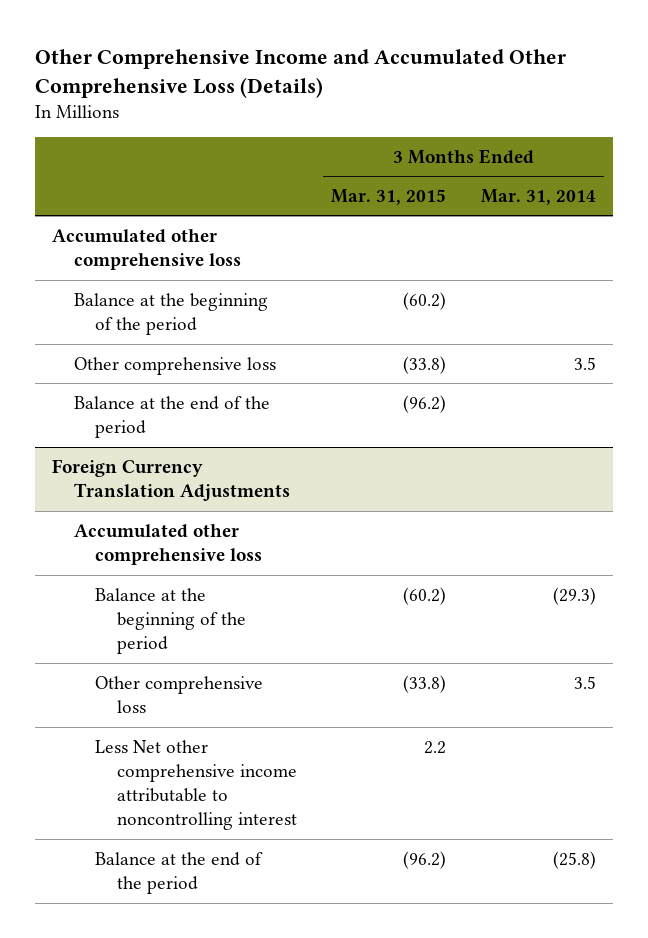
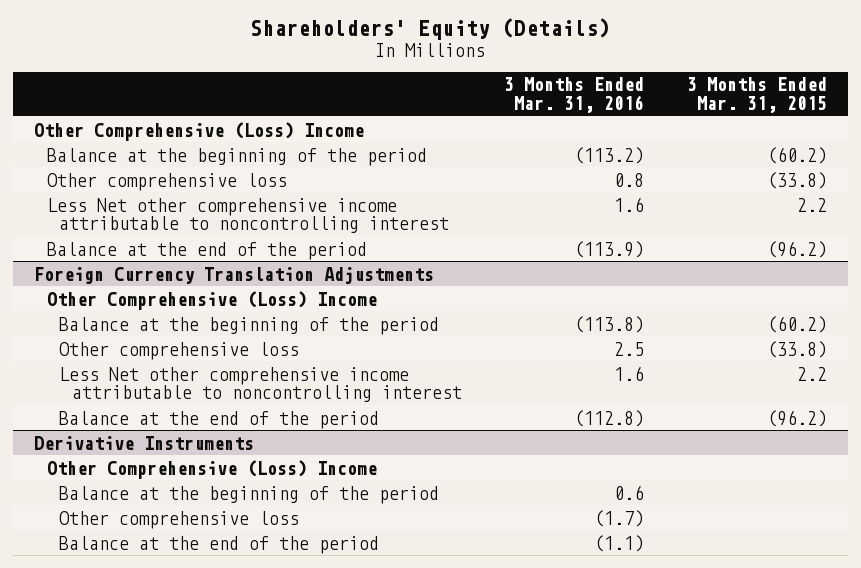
- Other Comprehensive Income and Accumulated Other Comprehensive Loss (Details)
+ Shareholders' Equity (Details)
- | 3 Months Ended Mar. 31, 2015 | 3 Months Ended Mar. 31, 2014
+ | 3 Months Ended Mar. 31, 2016 | 3 Months Ended Mar. 31, 2015
- Accumulated other comprehensive loss
+ Other Comprehensive (Loss) Income
+ Less Net other comprehensive income attributable to noncontrolling interest | 1.6 | 2.2
@ Foreign Currency Translation Adjustments
- Accumulated other comprehensive loss
+ Other Comprehensive (Loss) Income
+ Derivative Instruments
+ Other Comprehensive (Loss) Income
+ Balance at the beginning of the period | 0.6 |
+ Other comprehensive loss | (1.7) |
+ Balance at the end of the period | (1.1) |

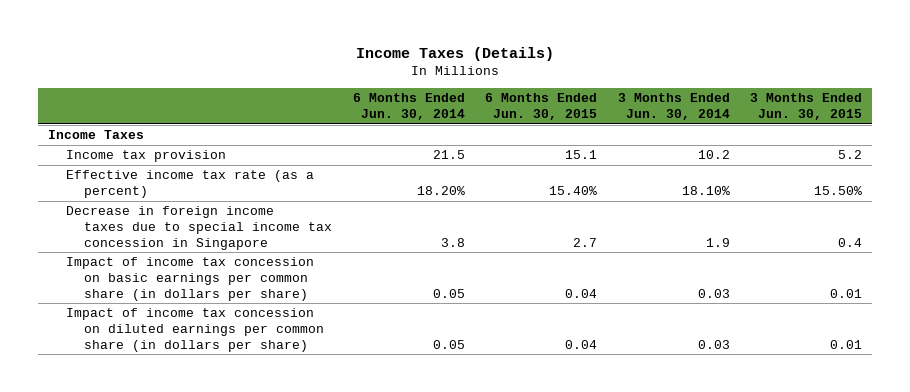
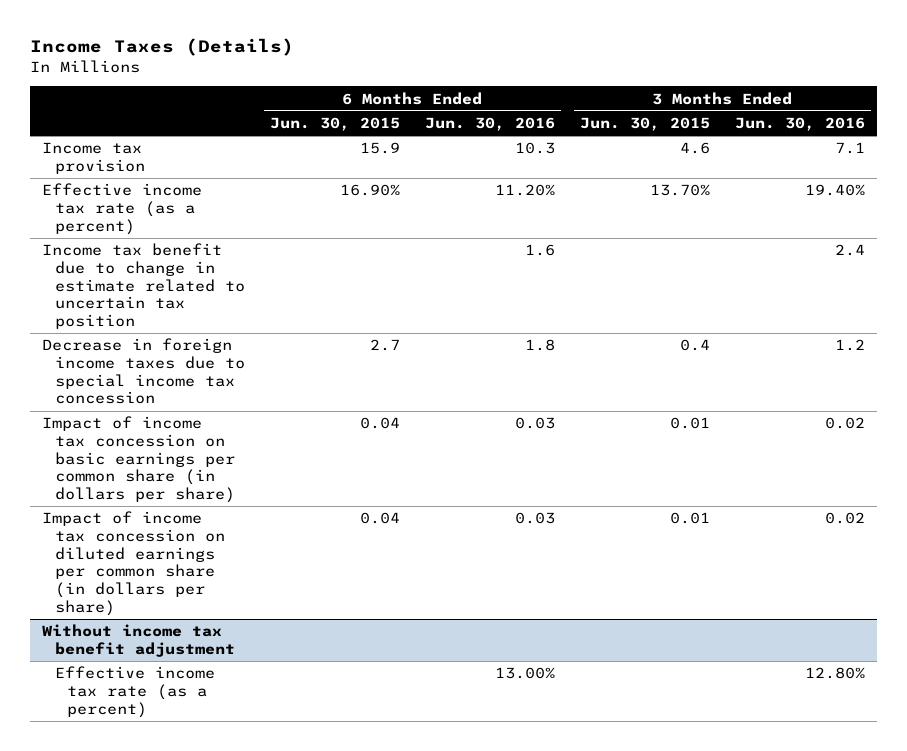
- | 6 Months Ended Jun. 30, 2014 | 6 Months Ended Jun. 30, 2015 | 3 Months Ended Jun. 30, 2014 | 3 Months Ended Jun. 30, 2015
+ | 6 Months Ended Jun. 30, 2015 | 6 Months Ended Jun. 30, 2016 | 3 Months Ended Jun. 30, 2015 | 3 Months Ended Jun. 30, 2016
- Income Taxes
- Income tax provision | 21.5 | 15.1 | 10.2 | 5.2
- Effective income tax rate (as a percent) | 18.20% | 15.40% | 18.10% | 15.50%
- Decrease in foreign income taxes due to special income tax concession in Singapore | 3.8 | 2.7 | 1.9 | 0.4
+ Income tax provision | 15.9 | 10.3 | 4.6 | 7.1
+ Effective income tax rate (as a percent) | 16.90% | 11.20% | 13.70% | 19.40%
+ Income tax benefit due to change in estimate related to uncertain tax position | | 1.6 | | 2.4
+ Decrease in foreign income taxes due to special income tax concession | 2.7 | 1.8 | 0.4 | 1.2
+ Without income tax benefit adjustment
+ Effective income tax rate (as a percent) | | 13.00% | | 12.80%

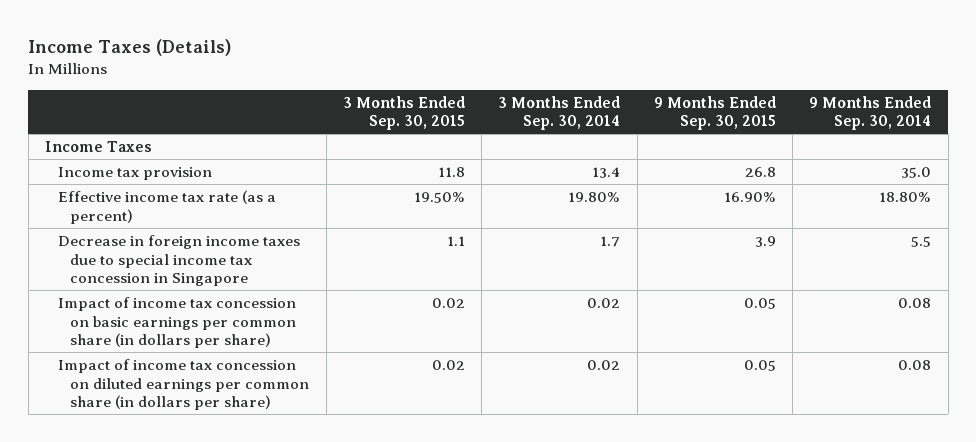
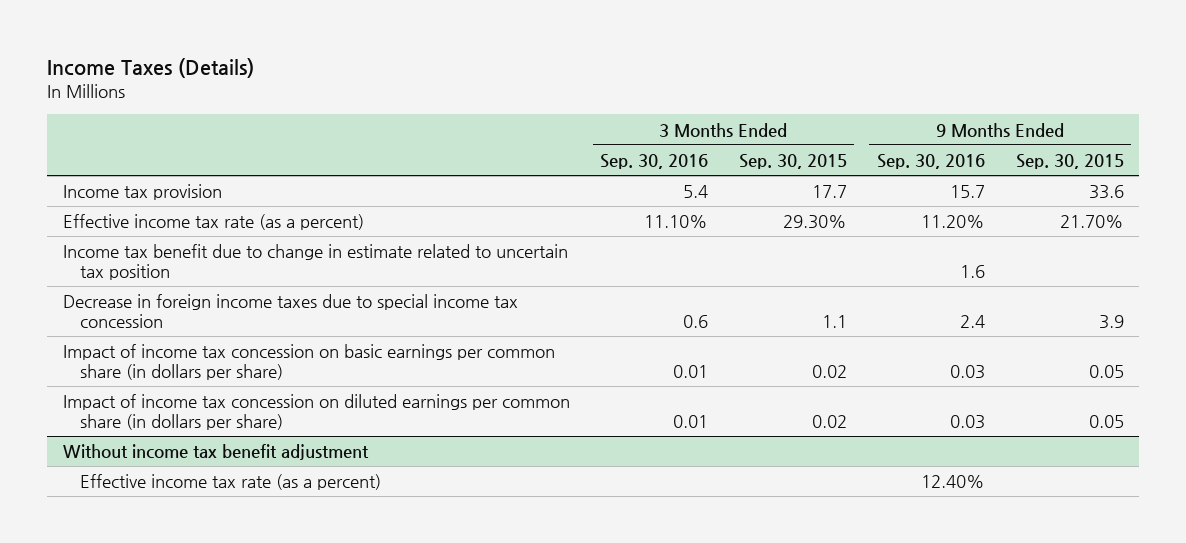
- | 3 Months Ended Sep. 30, 2015 | 3 Months Ended Sep. 30, 2014 | 9 Months Ended Sep. 30, 2015 | 9 Months Ended Sep. 30, 2014
+ | 3 Months Ended Sep. 30, 2016 | 3 Months Ended Sep. 30, 2015 | 9 Months Ended Sep. 30, 2016 | 9 Months Ended Sep. 30, 2015
- Income Taxes
- Income tax provision | 11.8 | 13.4 | 26.8 | 35.0
- Effective income tax rate (as a percent) | 19.50% | 19.80% | 16.90% | 18.80%
- Decrease in foreign income taxes due to special income tax concession in Singapore | 1.1 | 1.7 | 3.9 | 5.5
+ Income tax provision | 5.4 | 17.7 | 15.7 | 33.6
+ Effective income tax rate (as a percent) | 11.10% | 29.30% | 11.20% | 21.70%
+ Income tax benefit due to change in estimate related to uncertain tax position | | | 1.6 |
+ Decrease in foreign income taxes due to special income tax concession | 0.6 | 1.1 | 2.4 | 3.9
+ Without income tax benefit adjustment
+ Effective income tax rate (as a percent) | | | 12.40% |

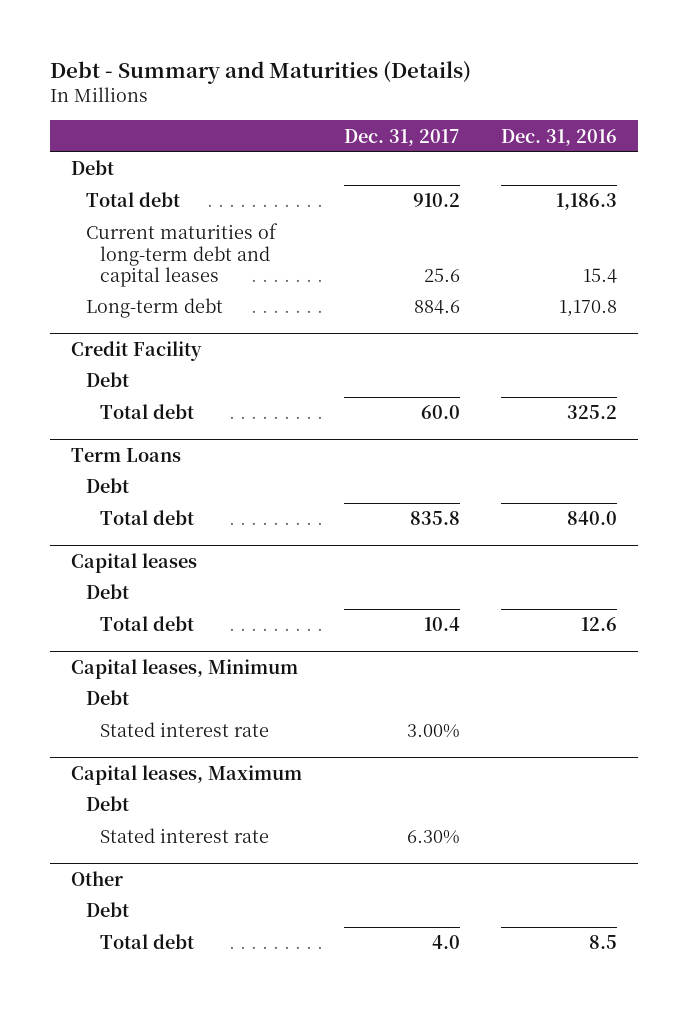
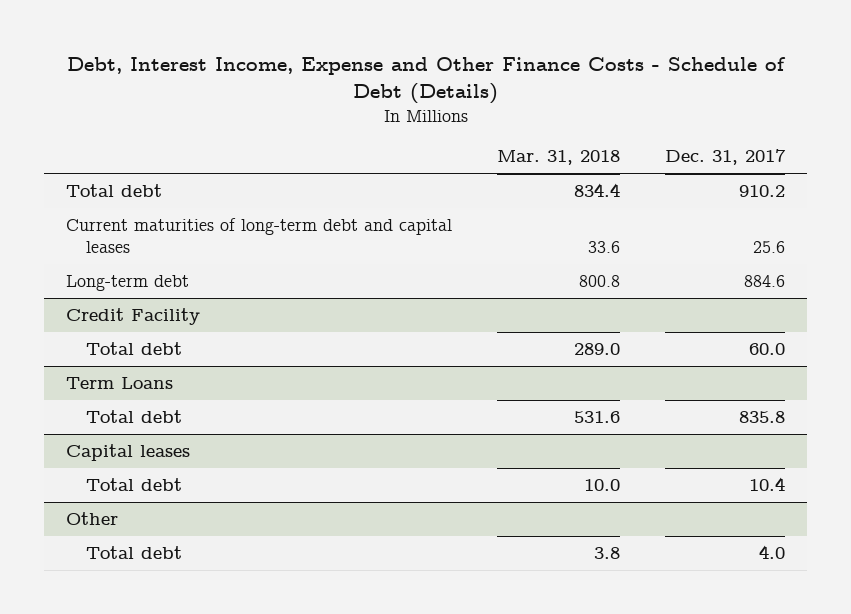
- Debt - Summary and Maturities (Details)
+ Debt, Interest Income, Expense and Other Finance Costs - Schedule of Debt (Details)
- | Dec. 31, 2017 | Dec. 31, 2016
+ | Mar. 31, 2018 | Dec. 31, 2017
- Debt
@ Credit Facility
- Debt
@ Term Loans
- Debt
@ Capital leases
- Debt
- Capital leases, Minimum
- Debt
- Stated interest rate | 3.00% |
- Capital leases, Maximum
- Debt
- Stated interest rate | 6.30% |
@ Other
- Debt

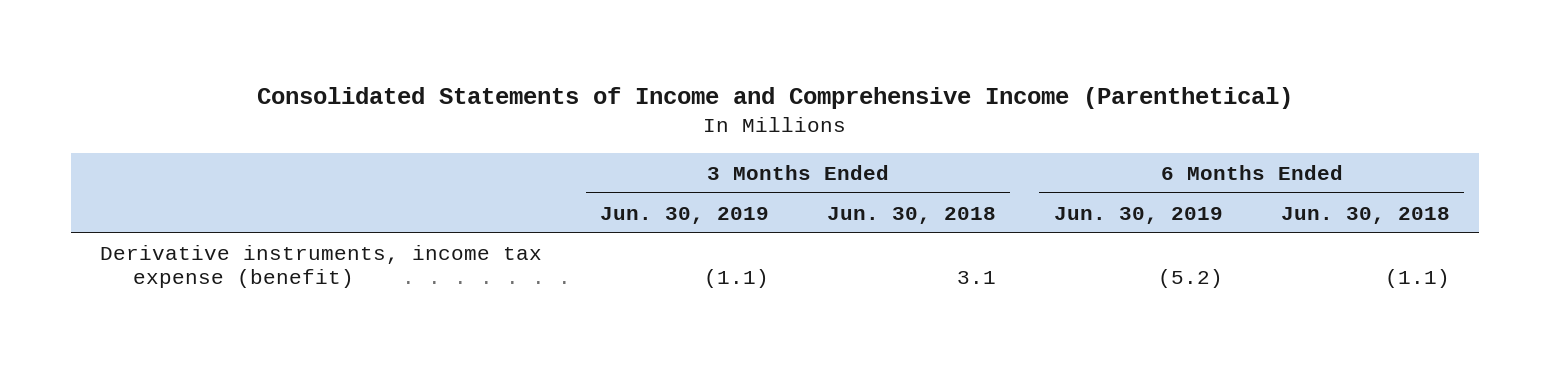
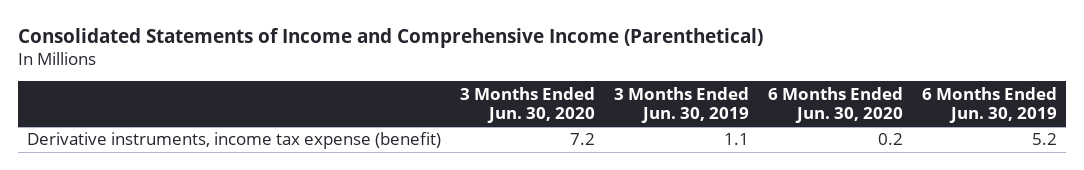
- | 3 Months Ended Jun. 30, 2019 | 3 Months Ended Jun. 30, 2018 | 6 Months Ended Jun. 30, 2019 | 6 Months Ended Jun. 30, 2018
+ | 3 Months Ended Jun. 30, 2020 | 3 Months Ended Jun. 30, 2019 | 6 Months Ended Jun. 30, 2020 | 6 Months Ended Jun. 30, 2019
- Derivative instruments, income tax expense (benefit) | (1.1) | 3.1 | (5.2) | (1.1)
+ Derivative instruments, income tax expense (benefit) | 7.2 | 1.1 | 0.2 | 5.2

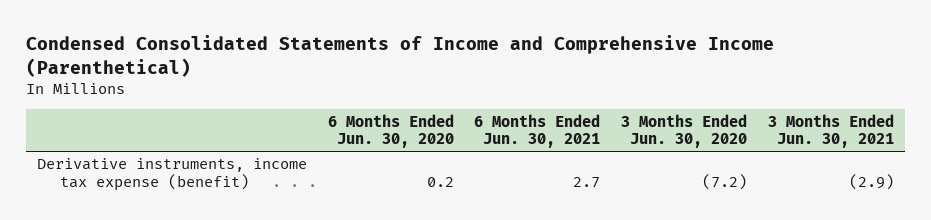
- Consolidated Statements of Income and Comprehensive Income (Parenthetical)
+ Condensed Consolidated Statements of Income and Comprehensive Income (Parenthetical)
- | 3 Months Ended Jun. 30, 2020 | 3 Months Ended Jun. 30, 2019 | 6 Months Ended Jun. 30, 2020 | 6 Months Ended Jun. 30, 2019
+ | 6 Months Ended Jun. 30, 2020 | 6 Months Ended Jun. 30, 2021 | 3 Months Ended Jun. 30, 2020 | 3 Months Ended Jun. 30, 2021
- Derivative instruments, income tax expense (benefit) | 7.2 | 1.1 | 0.2 | 5.2
+ Derivative instruments, income tax expense (benefit) | 0.2 | 2.7 | (7.2) | (2.9)

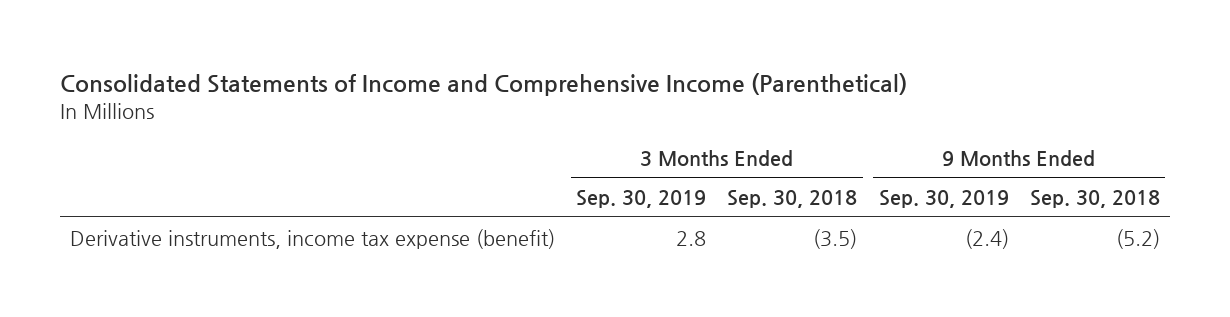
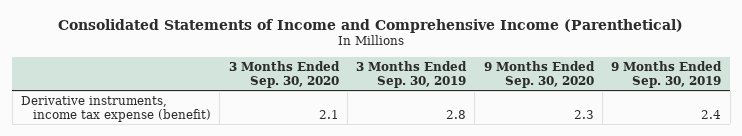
- | 3 Months Ended Sep. 30, 2019 | 3 Months Ended Sep. 30, 2018 | 9 Months Ended Sep. 30, 2019 | 9 Months Ended Sep. 30, 2018
+ | 3 Months Ended Sep. 30, 2020 | 3 Months Ended Sep. 30, 2019 | 9 Months Ended Sep. 30, 2020 | 9 Months Ended Sep. 30, 2019
- Derivative instruments, income tax expense (benefit) | 2.8 | (3.5) | (2.4) | (5.2)
+ Derivative instruments, income tax expense (benefit) | 2.1 | 2.8 | 2.3 | 2.4

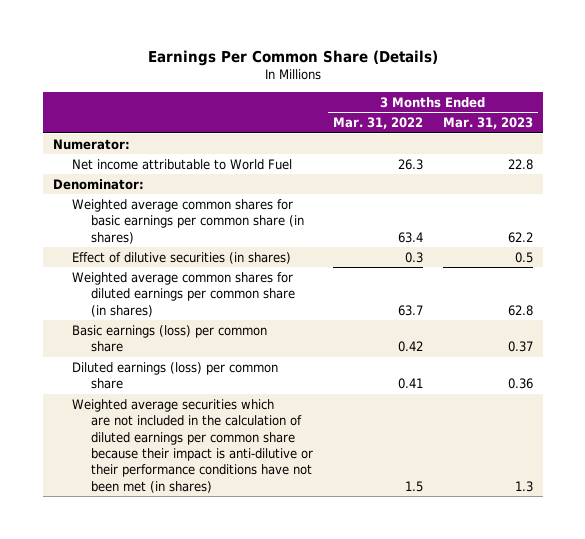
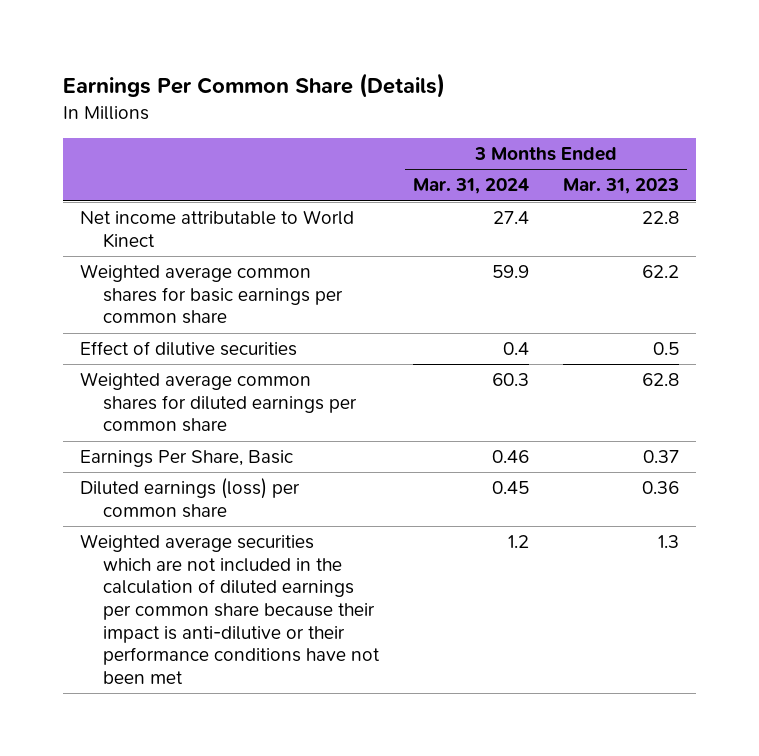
- | 3 Months Ended Mar. 31, 2022 | 3 Months Ended Mar. 31, 2023
+ | 3 Months Ended Mar. 31, 2024 | 3 Months Ended Mar. 31, 2023
- Numerator:
- Net income attributable to World Fuel | 26.3 | 22.8
- Denominator:
- Weighted average common shares for basic earnings per common share (in shares) | 63.4 | 62.2
- Effect of dilutive securities (in shares) | 0.3 | 0.5
- Weighted average common shares for diluted earnings per common share (in shares) | 63.7 | 62.8
- Basic earnings (loss) per common share | 0.42 | 0.37
+ Net income attributable to World Kinect | 27.4 | 22.8
+ Weighted average common shares for basic earnings per common share | 59.9 | 62.2
+ Effect of dilutive securities | 0.4 | 0.5
+ Weighted average common shares for diluted earnings per common share | 60.3 | 62.8
+ Earnings Per Share, Basic | 0.46 | 0.37
- Weighted average securities which are not included in the calculation of diluted earnings per common share because their impact is anti-dilutive or their performance conditions have not been met (in shares) | 1.5 | 1.3
+ Weighted average securities which are not included in the calculation of diluted earnings per common share because their impact is anti-dilutive or their performance conditions have not been met | 1.2 | 1.3

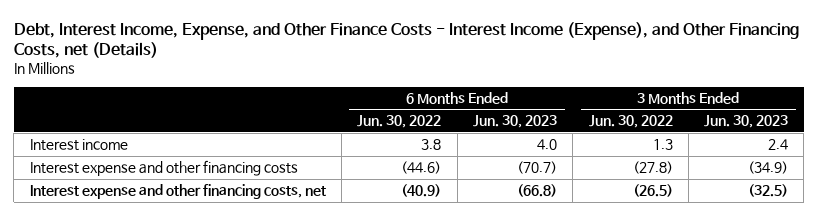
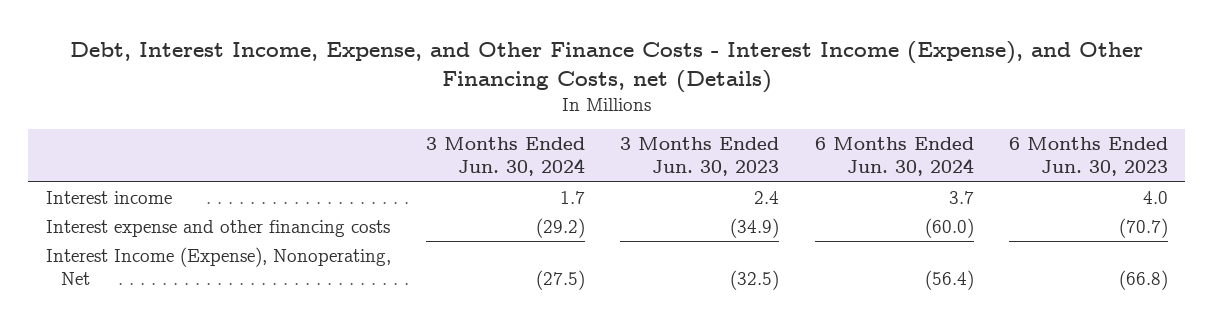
- | 6 Months Ended Jun. 30, 2022 | 6 Months Ended Jun. 30, 2023 | 3 Months Ended Jun. 30, 2022 | 3 Months Ended Jun. 30, 2023
+ | 3 Months Ended Jun. 30, 2024 | 3 Months Ended Jun. 30, 2023 | 6 Months Ended Jun. 30, 2024 | 6 Months Ended Jun. 30, 2023
- Interest expense and other financing costs, net | (40.9) | (66.8) | (26.5) | (32.5)
+ Interest Income (Expense), Nonoperating, Net | (27.5) | (32.5) | (56.4) | (66.8)

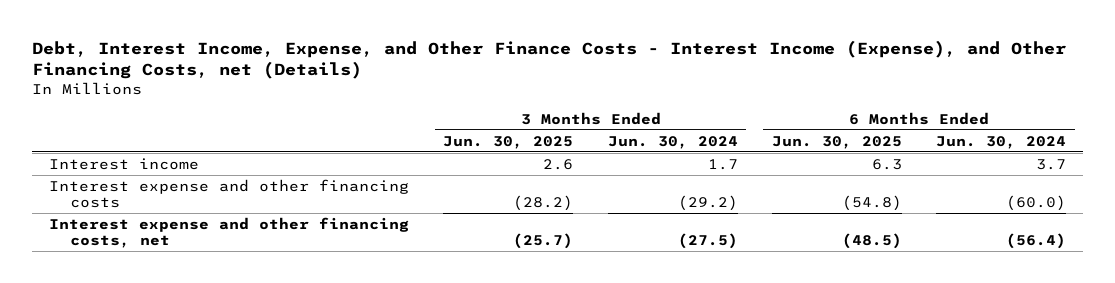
- | 3 Months Ended Jun. 30, 2024 | 3 Months Ended Jun. 30, 2023 | 6 Months Ended Jun. 30, 2024 | 6 Months Ended Jun. 30, 2023
+ | 3 Months Ended Jun. 30, 2025 | 3 Months Ended Jun. 30, 2024 | 6 Months Ended Jun. 30, 2025 | 6 Months Ended Jun. 30, 2024
- Interest Income (Expense), Nonoperating, Net | (27.5) | (32.5) | (56.4) | (66.8)
+ Interest expense and other financing costs, net | (25.7) | (27.5) | (48.5) | (56.4)

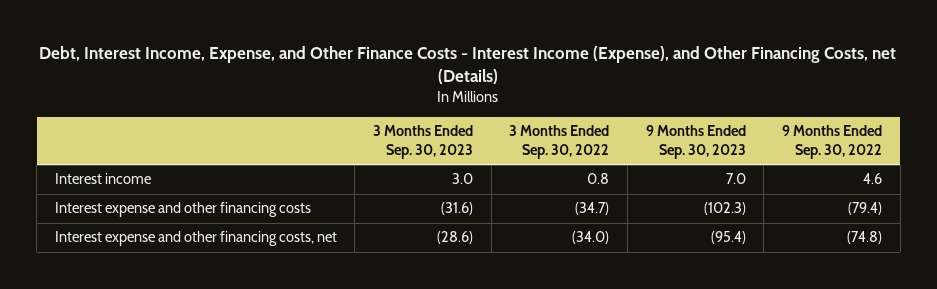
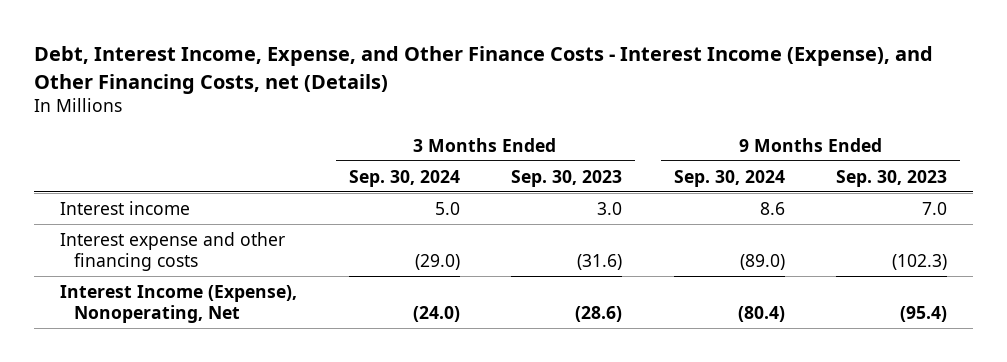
- | 3 Months Ended Sep. 30, 2023 | 3 Months Ended Sep. 30, 2022 | 9 Months Ended Sep. 30, 2023 | 9 Months Ended Sep. 30, 2022
+ | 3 Months Ended Sep. 30, 2024 | 3 Months Ended Sep. 30, 2023 | 9 Months Ended Sep. 30, 2024 | 9 Months Ended Sep. 30, 2023
- Interest expense and other financing costs, net | (28.6) | (34.0) | (95.4) | (74.8)
+ Interest Income (Expense), Nonoperating, Net | (24.0) | (28.6) | (80.4) | (95.4)

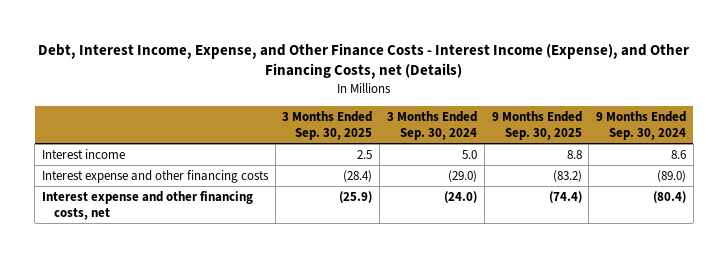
- | 3 Months Ended Sep. 30, 2024 | 3 Months Ended Sep. 30, 2023 | 9 Months Ended Sep. 30, 2024 | 9 Months Ended Sep. 30, 2023
+ | 3 Months Ended Sep. 30, 2025 | 3 Months Ended Sep. 30, 2024 | 9 Months Ended Sep. 30, 2025 | 9 Months Ended Sep. 30, 2024
- Interest Income (Expense), Nonoperating, Net | (24.0) | (28.6) | (80.4) | (95.4)
+ Interest expense and other financing costs, net | (25.9) | (24.0) | (74.4) | (80.4)

